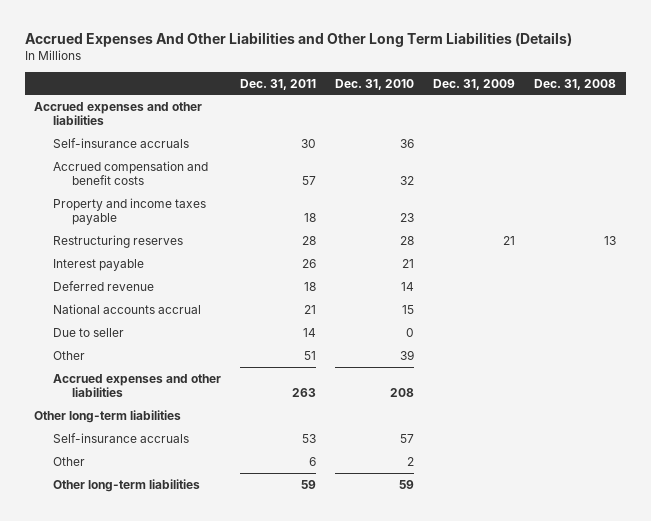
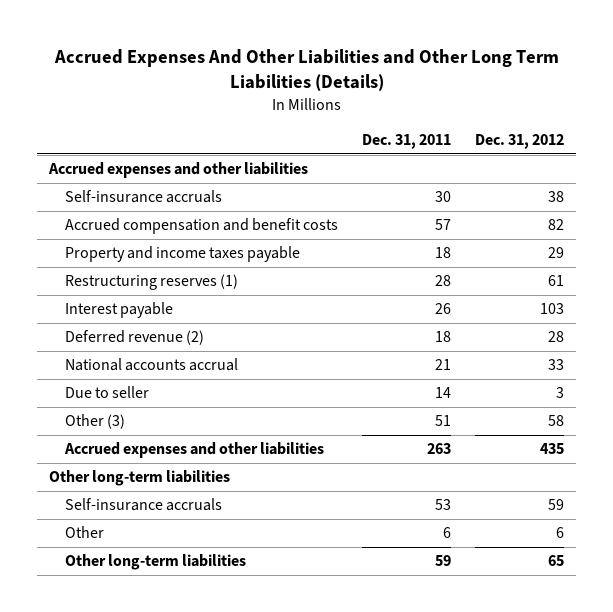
- | Dec. 31, 2011 | Dec. 31, 2010 | Dec. 31, 2009 | Dec. 31, 2008
+ | Dec. 31, 2011 | Dec. 31, 2012
- Restructuring reserves | 28 | 28 | 21 | 13
+ Restructuring reserves (1) | 28 | 61
- Deferred revenue | 18 | 14 | |
+ Deferred revenue (2) | 18 | 28
- Other | 51 | 39 | |
+ Other (3) | 51 | 58

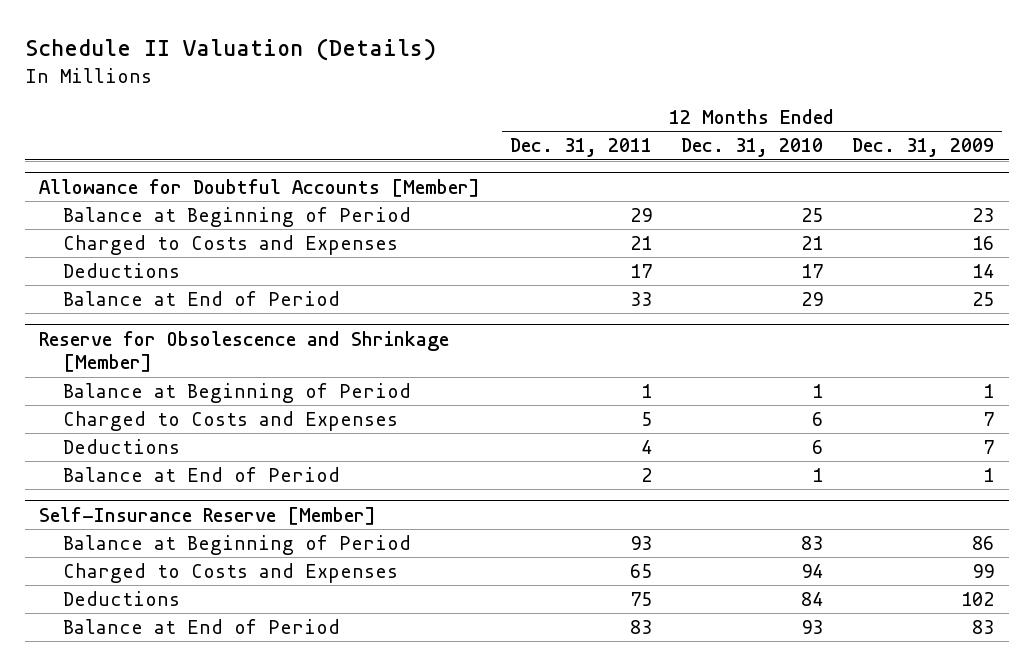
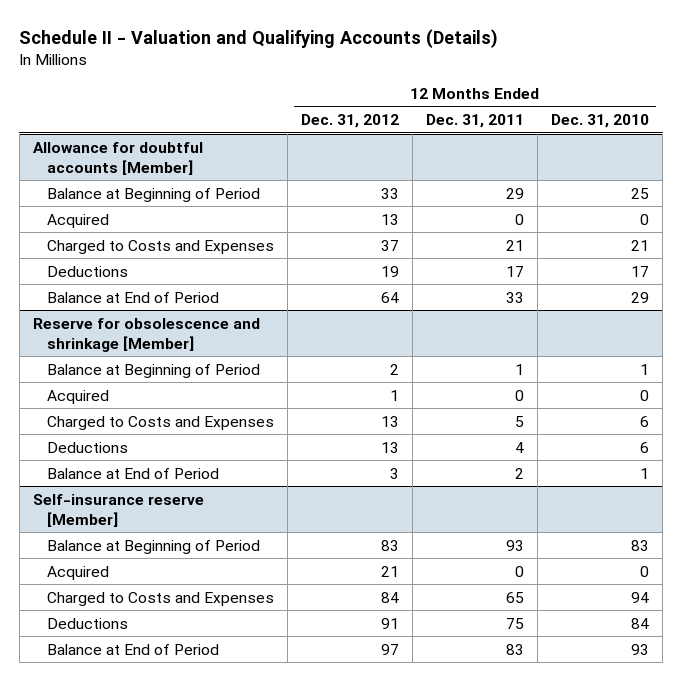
- Schedule II Valuation (Details)
+ Schedule II - Valuation and Qualifying Accounts (Details)
- | 12 Months Ended Dec. 31, 2011 | 12 Months Ended Dec. 31, 2010 | 12 Months Ended Dec. 31, 2009
+ | 12 Months Ended Dec. 31, 2012 | 12 Months Ended Dec. 31, 2011 | 12 Months Ended Dec. 31, 2010
- Allowance for Doubtful Accounts [Member]
+ Allowance for doubtful accounts [Member]
+ Acquired | 13 | 0 | 0
- Reserve for Obsolescence and Shrinkage [Member]
+ Reserve for obsolescence and shrinkage [Member]
+ Acquired | 1 | 0 | 0
- Self-Insurance Reserve [Member]
+ Self-insurance reserve [Member]
+ Acquired | 21 | 0 | 0

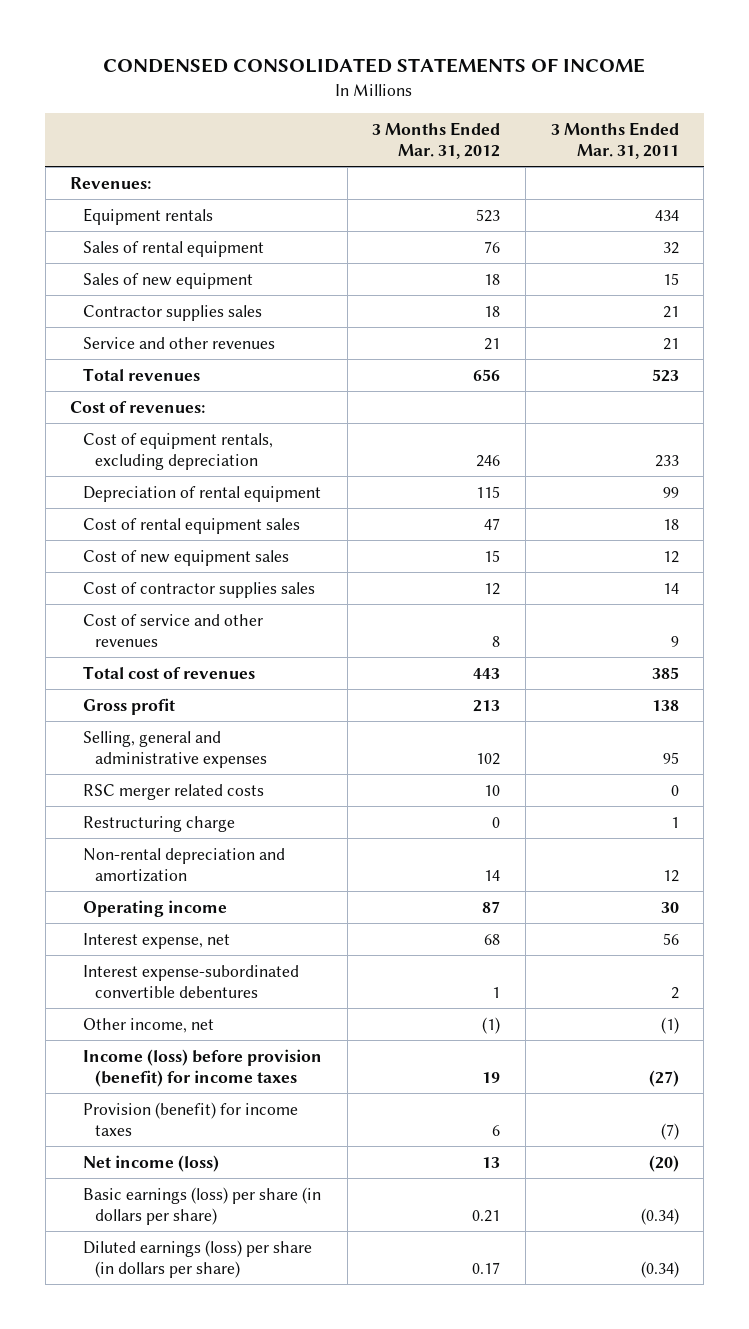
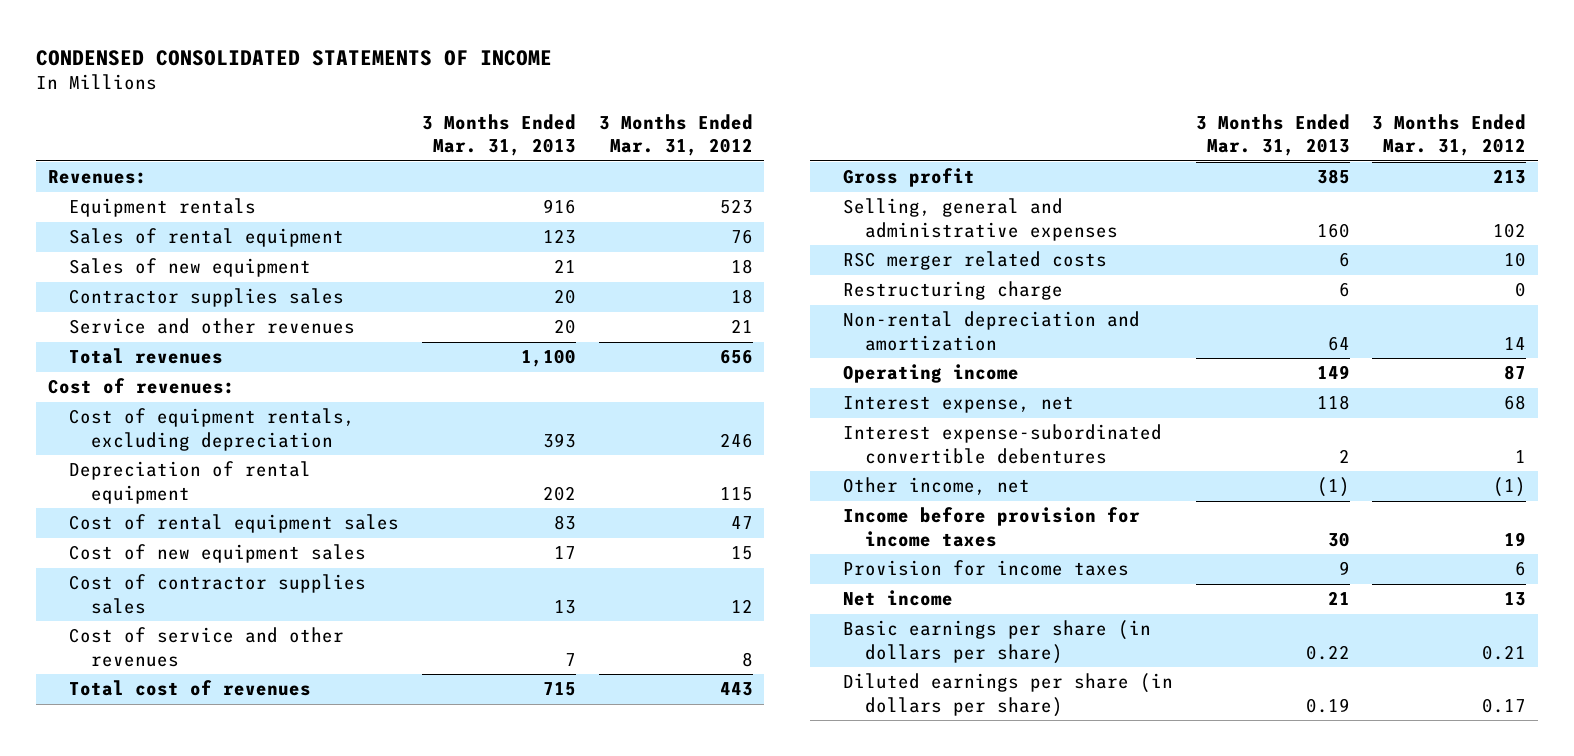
- | 3 Months Ended Mar. 31, 2012 | 3 Months Ended Mar. 31, 2011
+ | 3 Months Ended Mar. 31, 2013 | 3 Months Ended Mar. 31, 2012
- Income (loss) before provision (benefit) for income taxes | 19 | (27)
- Provision (benefit) for income taxes | 6 | (7)
- Net income (loss) | 13 | (20)
- Basic earnings (loss) per share (in dollars per share) | 0.21 | (0.34)
- Diluted earnings (loss) per share (in dollars per share) | 0.17 | (0.34)
+ Income before provision for income taxes | 30 | 19
+ Provision for income taxes | 9 | 6
+ Net income | 21 | 13
+ Basic earnings per share (in dollars per share) | 0.22 | 0.21
+ Diluted earnings per share (in dollars per share) | 0.19 | 0.17

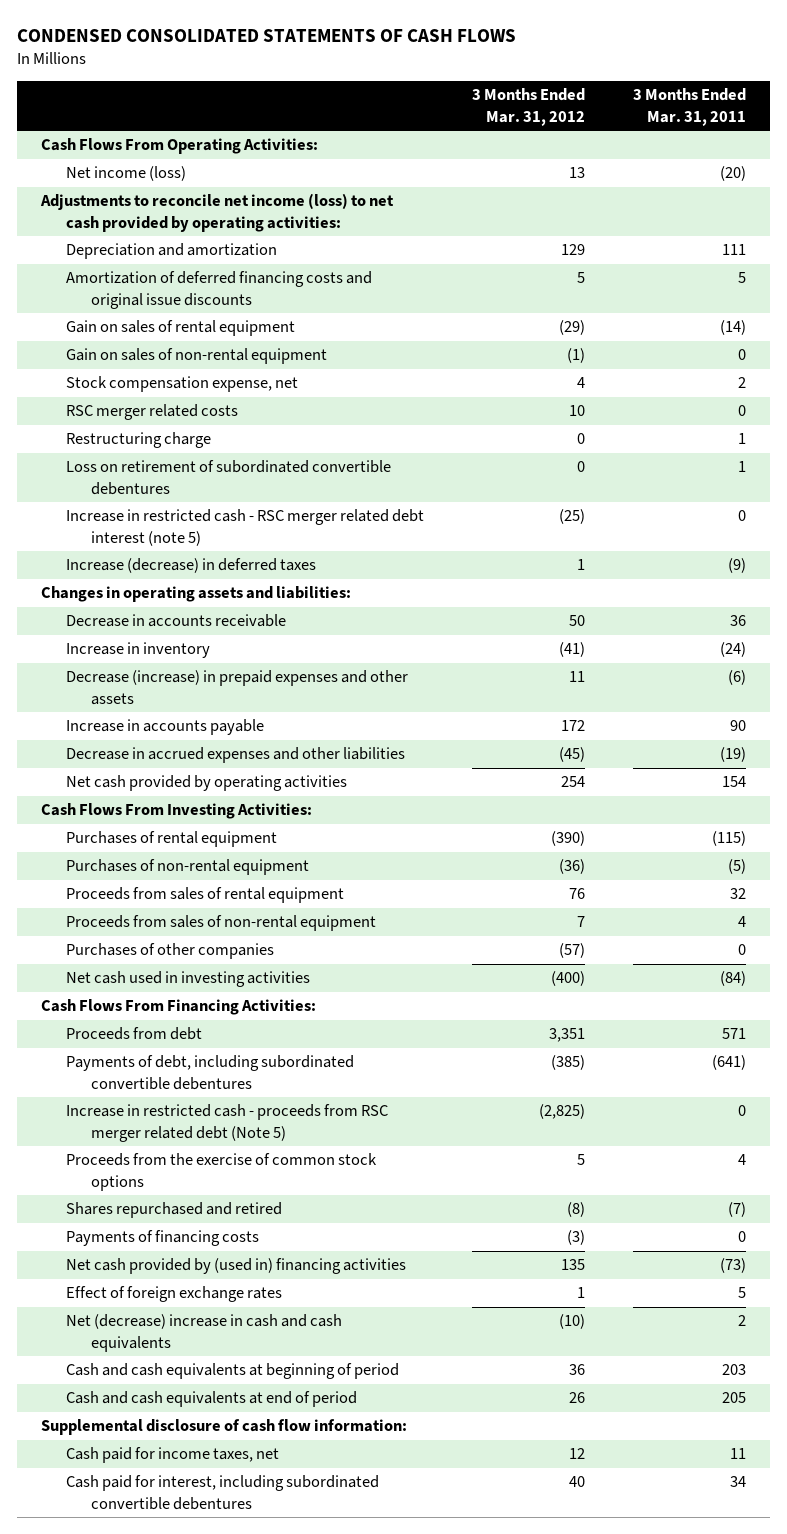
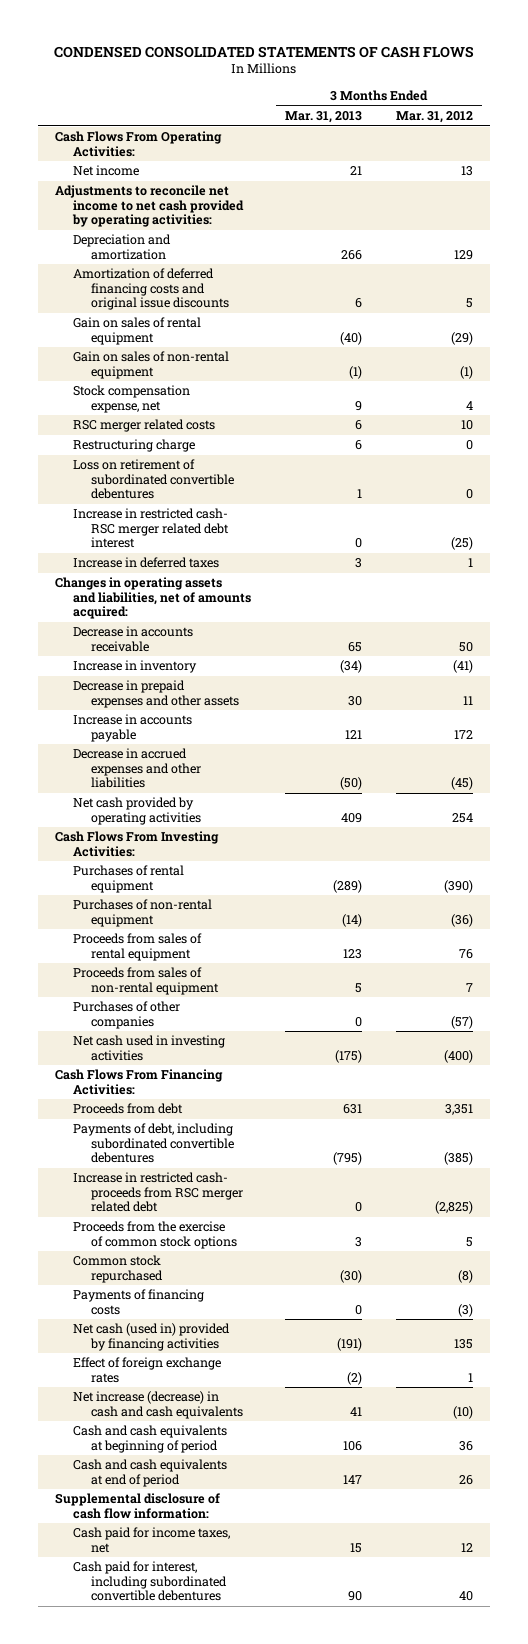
- | 3 Months Ended Mar. 31, 2012 | 3 Months Ended Mar. 31, 2011
+ | 3 Months Ended Mar. 31, 2013 | 3 Months Ended Mar. 31, 2012
- Net income (loss) | 13 | (20)
- Adjustments to reconcile net income (loss) to net cash provided by operating activities:
+ Net income | 21 | 13
+ Adjustments to reconcile net income to net cash provided by operating activities:
- Increase in restricted cash - RSC merger related debt interest (note 5) | (25) | 0
- Increase (decrease) in deferred taxes | 1 | (9)
- Changes in operating assets and liabilities:
+ Increase in restricted cash- RSC merger related debt interest | 0 | (25)
+ Increase in deferred taxes | 3 | 1
+ Changes in operating assets and liabilities, net of amounts acquired:
- Decrease (increase) in prepaid expenses and other assets | 11 | (6)
+ Decrease in prepaid expenses and other assets | 30 | 11
- Increase in restricted cash - proceeds from RSC merger related debt (Note 5) | (2,825) | 0
+ Increase in restricted cash- proceeds from RSC merger related debt | 0 | (2,825)
- Shares repurchased and retired | (8) | (7)
+ Common stock repurchased | (30) | (8)
- Net cash provided by (used in) financing activities | 135 | (73)
+ Net cash (used in) provided by financing activities | (191) | 135
- Net (decrease) increase in cash and cash equivalents | (10) | 2
+ Net increase (decrease) in cash and cash equivalents | 41 | (10)

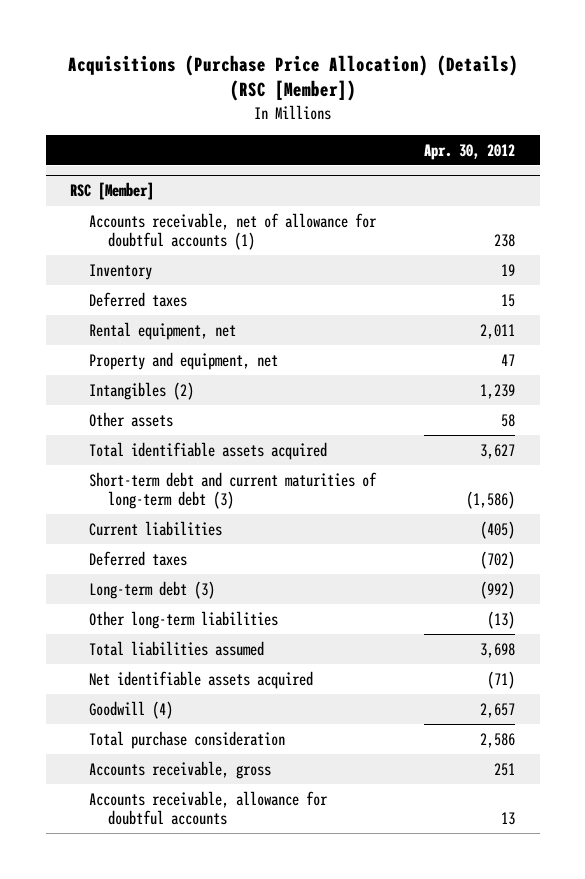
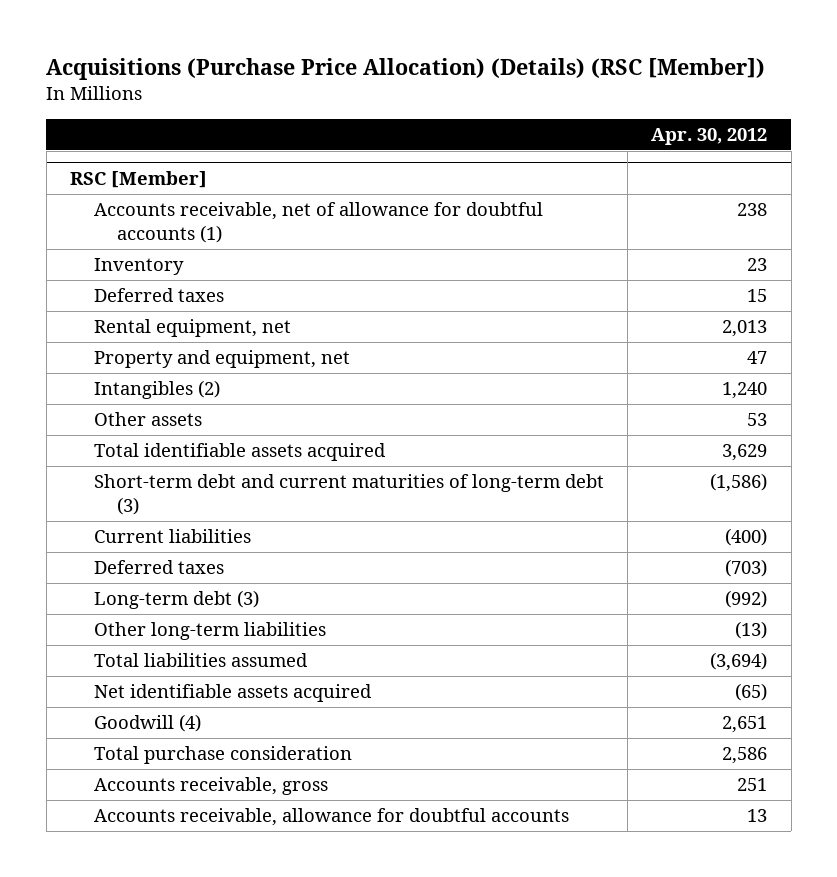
@ RSC [Member]
- Inventory | 19
+ Inventory | 23
- Rental equipment, net | 2,011
+ Rental equipment, net | 2,013
- Intangibles (2) | 1,239
- Other assets | 58
- Total identifiable assets acquired | 3,627
+ Intangibles (2) | 1,240
+ Other assets | 53
+ Total identifiable assets acquired | 3,629
- Current liabilities | (405)
- Deferred taxes | (702)
+ Current liabilities | (400)
+ Deferred taxes | (703)
- Total liabilities assumed | 3,698
- Net identifiable assets acquired | (71)
- Goodwill (4) | 2,657
+ Total liabilities assumed | (3,694)
+ Net identifiable assets acquired | (65)
+ Goodwill (4) | 2,651

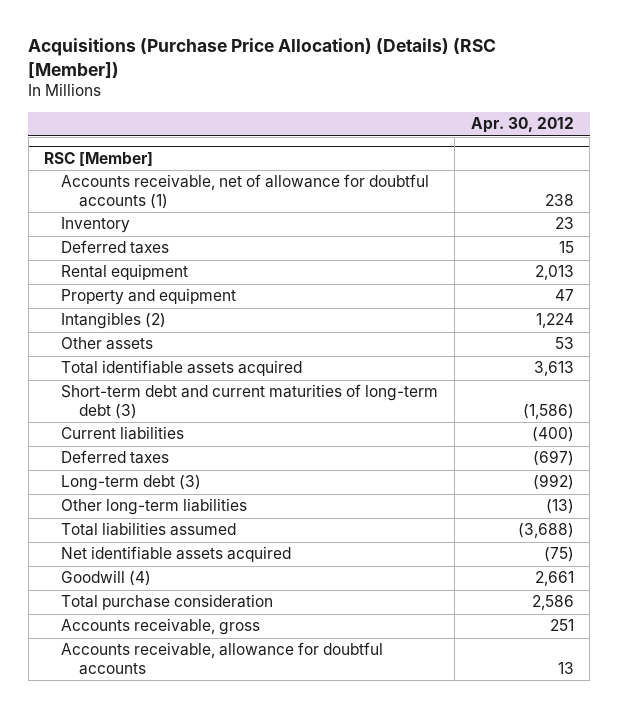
@ RSC [Member]
- Rental equipment, net | 2,013
- Property and equipment, net | 47
- Intangibles (2) | 1,240
+ Rental equipment | 2,013
+ Property and equipment | 47
+ Intangibles (2) | 1,224
- Total identifiable assets acquired | 3,629
+ Total identifiable assets acquired | 3,613
- Deferred taxes | (703)
+ Deferred taxes | (697)
- Total liabilities assumed | (3,694)
- Net identifiable assets acquired | (65)
- Goodwill (4) | 2,651
+ Total liabilities assumed | (3,688)
+ Net identifiable assets acquired | (75)
+ Goodwill (4) | 2,661

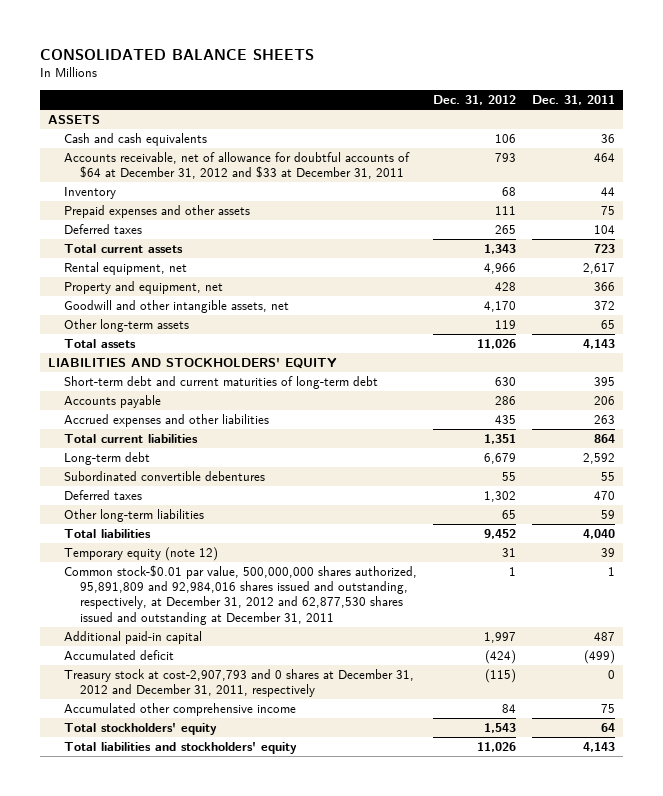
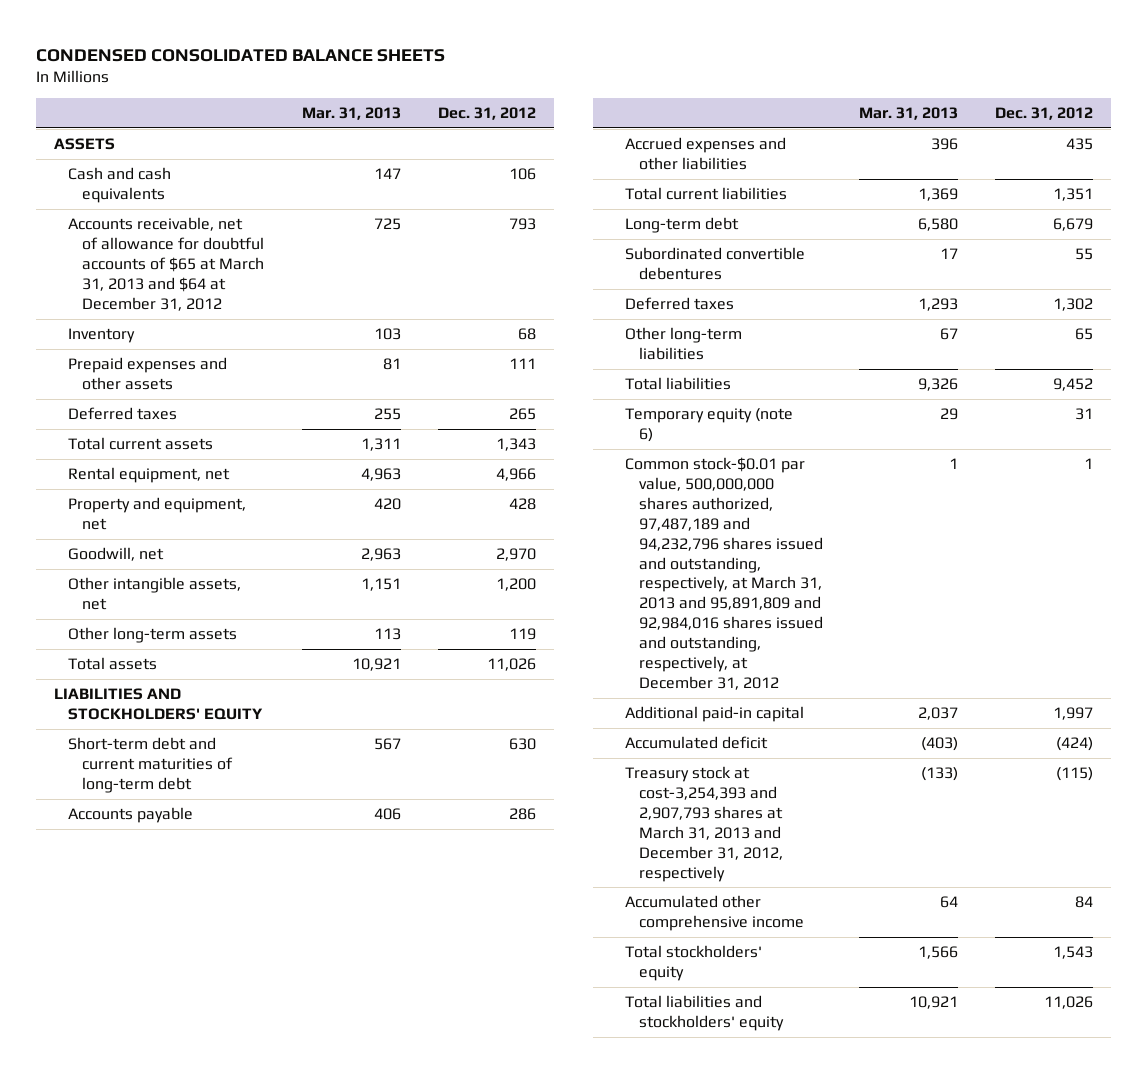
- CONSOLIDATED BALANCE SHEETS
+ CONDENSED CONSOLIDATED BALANCE SHEETS
- | Dec. 31, 2012 | Dec. 31, 2011
+ | Mar. 31, 2013 | Dec. 31, 2012
- Accounts receivable, net of allowance for doubtful accounts of $64 at December 31, 2012 and $33 at December 31, 2011 | 793 | 464
+ Accounts receivable, net of allowance for doubtful accounts of $65 at March 31, 2013 and $64 at December 31, 2012 | 725 | 793
- Goodwill and other intangible assets, net | 4,170 | 372
+ Goodwill, net | 2,963 | 2,970
+ Other intangible assets, net | 1,151 | 1,200
- Temporary equity (note 12) | 31 | 39
- Common stock-$0.01 par value, 500,000,000 shares authorized, 95,891,809 and 92,984,016 shares issued and outstanding, respectively, at December 31, 2012 and 62,877,530 shares issued and outstanding at December 31, 2011 | 1 | 1
+ Temporary equity (note 6) | 29 | 31
+ Common stock-$0.01 par value, 500,000,000 shares authorized, 97,487,189 and 94,232,796 shares issued and outstanding, respectively, at March 31, 2013 and 95,891,809 and 92,984,016 shares issued and outstanding, respectively, at December 31, 2012 | 1 | 1
- Treasury stock at cost-2,907,793 and 0 shares at December 31, 2012 and December 31, 2011, respectively | (115) | 0
+ Treasury stock at cost-3,254,393 and 2,907,793 shares at March 31, 2013 and December 31, 2012, respectively | (133) | (115)

